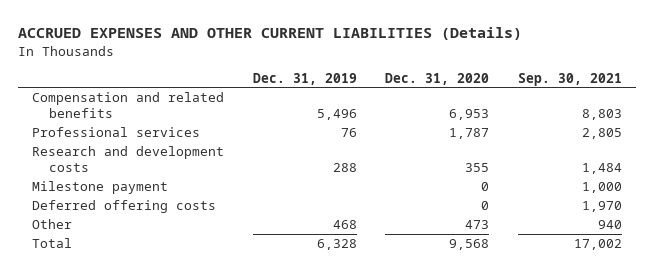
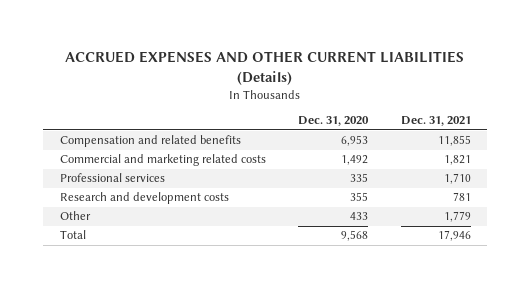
- | Dec. 31, 2019 | Dec. 31, 2020 | Sep. 30, 2021
+ | Dec. 31, 2020 | Dec. 31, 2021
- Professional services | 76 | 1,787 | 2,805
+ Commercial and marketing related costs | 1,492 | 1,821
+ Professional services | 335 | 1,710
- Milestone payment | | 0 | 1,000
- Deferred offering costs | | 0 | 1,970
- Other | 468 | 473 | 940
+ Other | 433 | 1,779

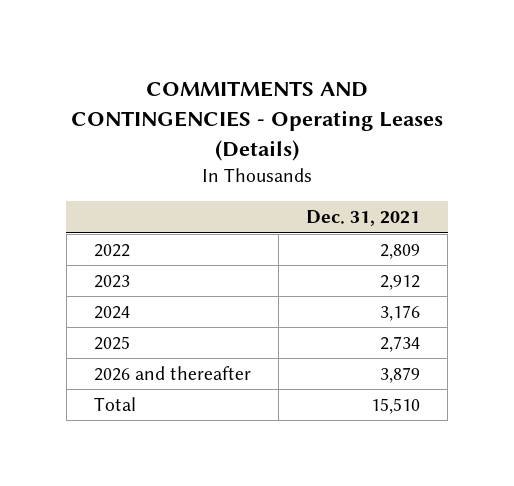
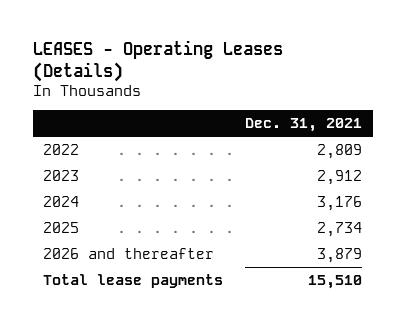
- COMMITMENTS AND CONTINGENCIES - Operating Leases (Details)
+ LEASES - Operating Leases (Details)
- Total | 15,510
+ Total lease payments | 15,510

